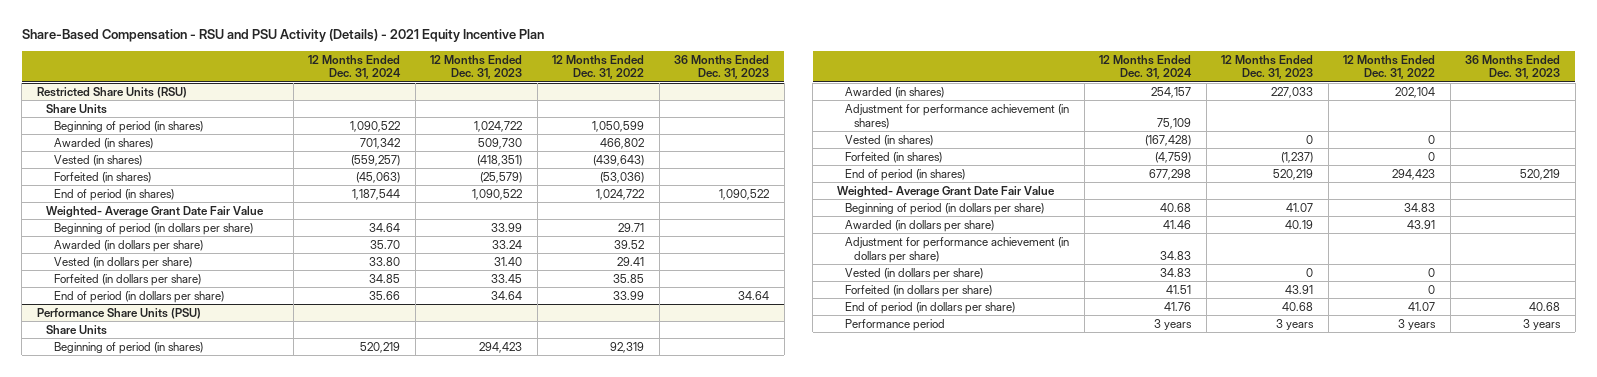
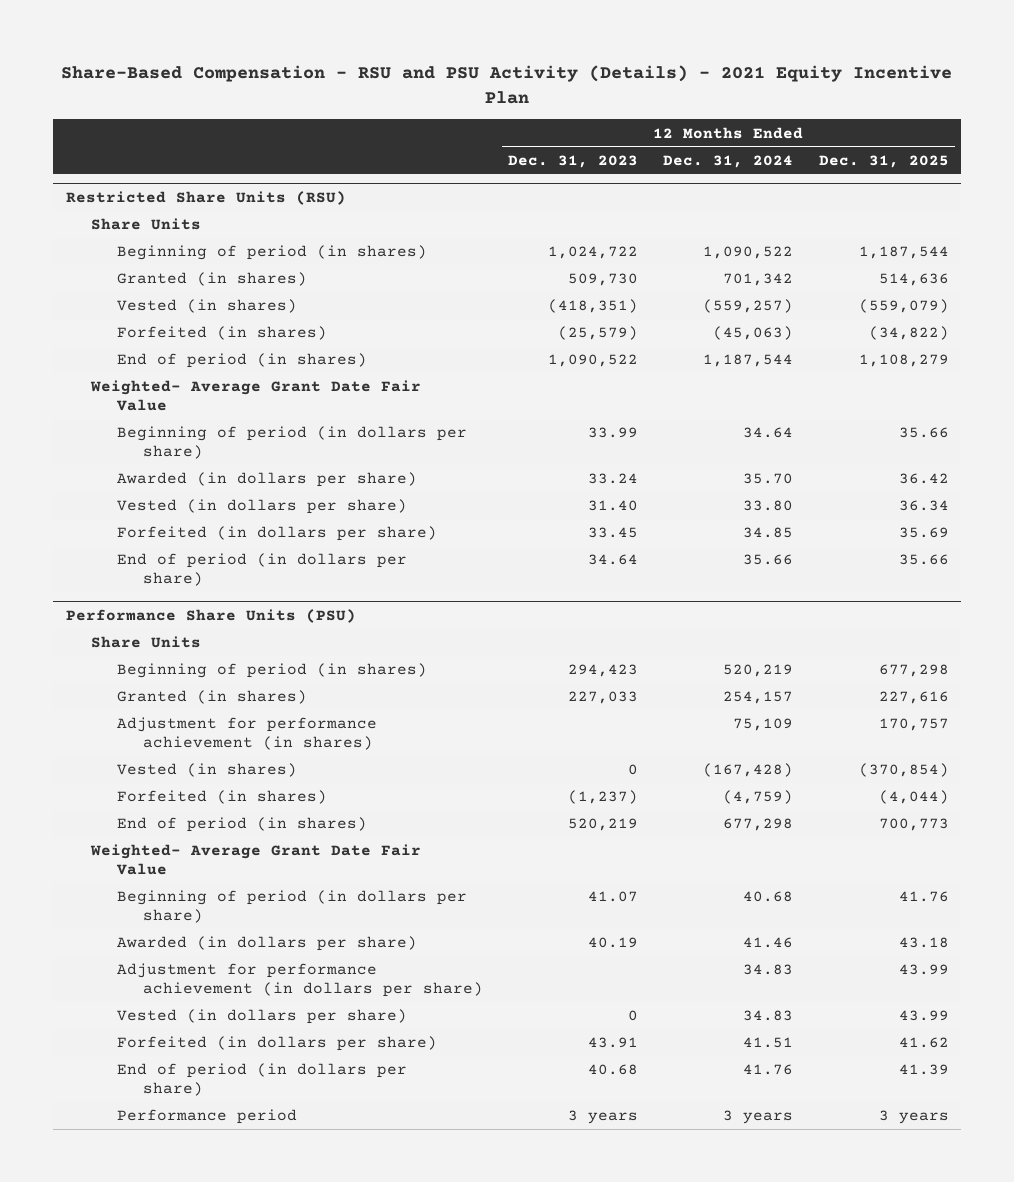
- | 12 Months Ended Dec. 31, 2024 | 12 Months Ended Dec. 31, 2023 | 12 Months Ended Dec. 31, 2022 | 36 Months Ended Dec. 31, 2023
+ | 12 Months Ended Dec. 31, 2023 | 12 Months Ended Dec. 31, 2024 | 12 Months Ended Dec. 31, 2025
@ Restricted Share Units (RSU)
- Awarded (in shares) | 701,342 | 509,730 | 466,802 |
+ Granted (in shares) | 509,730 | 701,342 | 514,636
@ Performance Share Units (PSU)
- Awarded (in shares) | 254,157 | 227,033 | 202,104 |
+ Granted (in shares) | 227,033 | 254,157 | 227,616

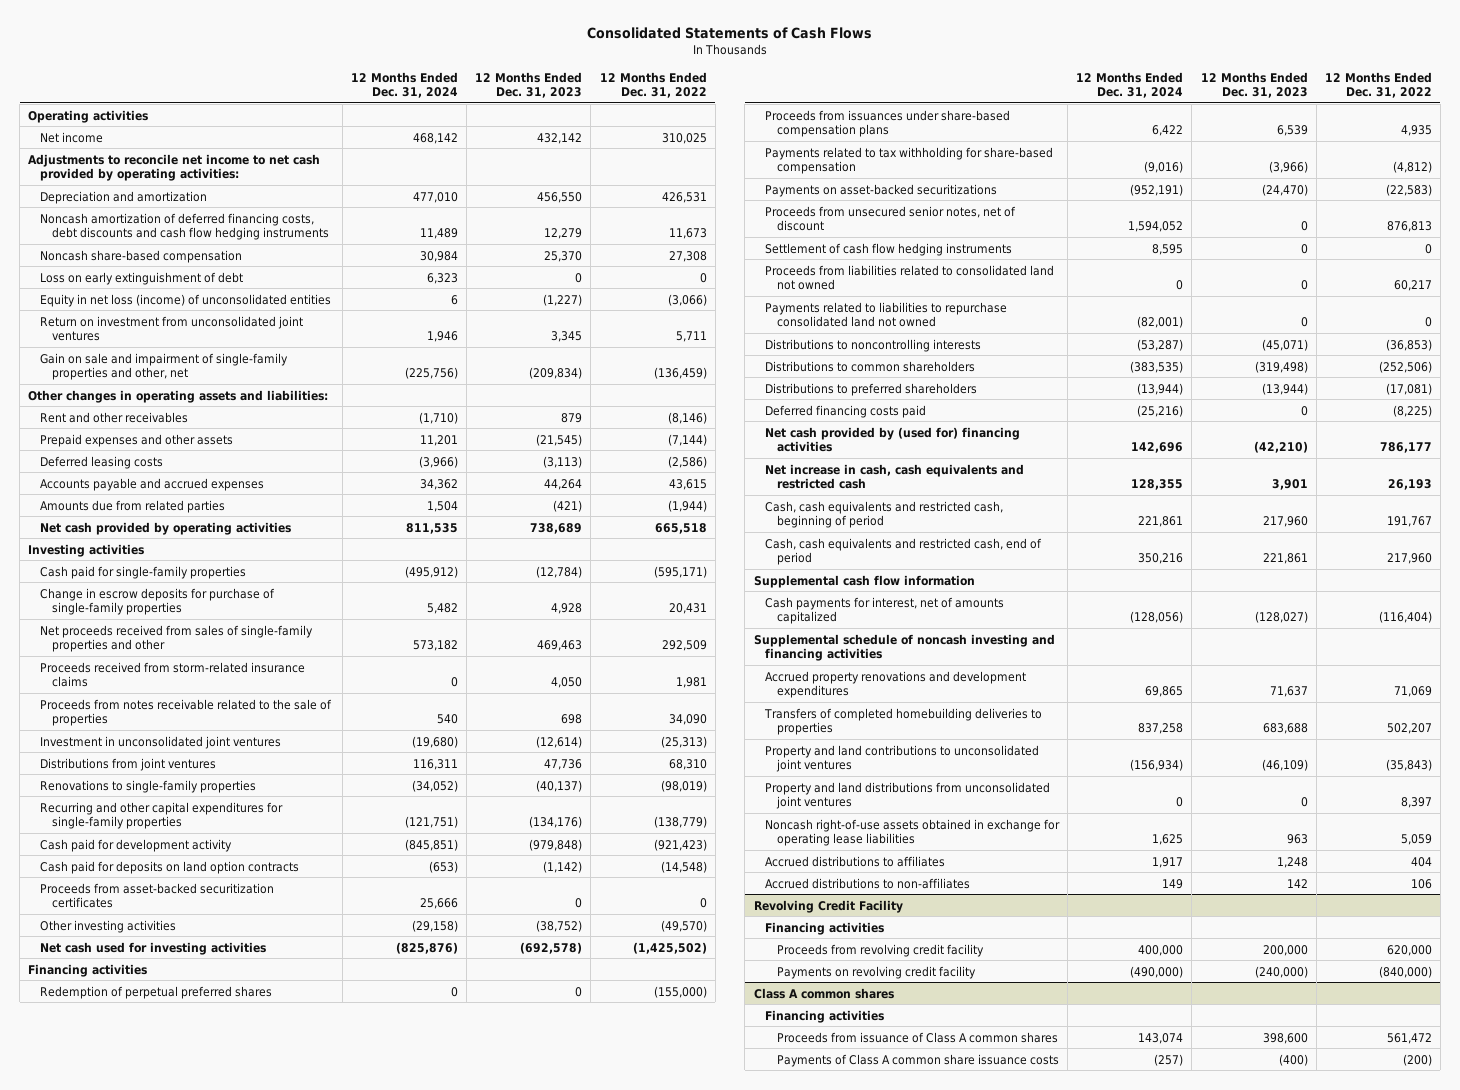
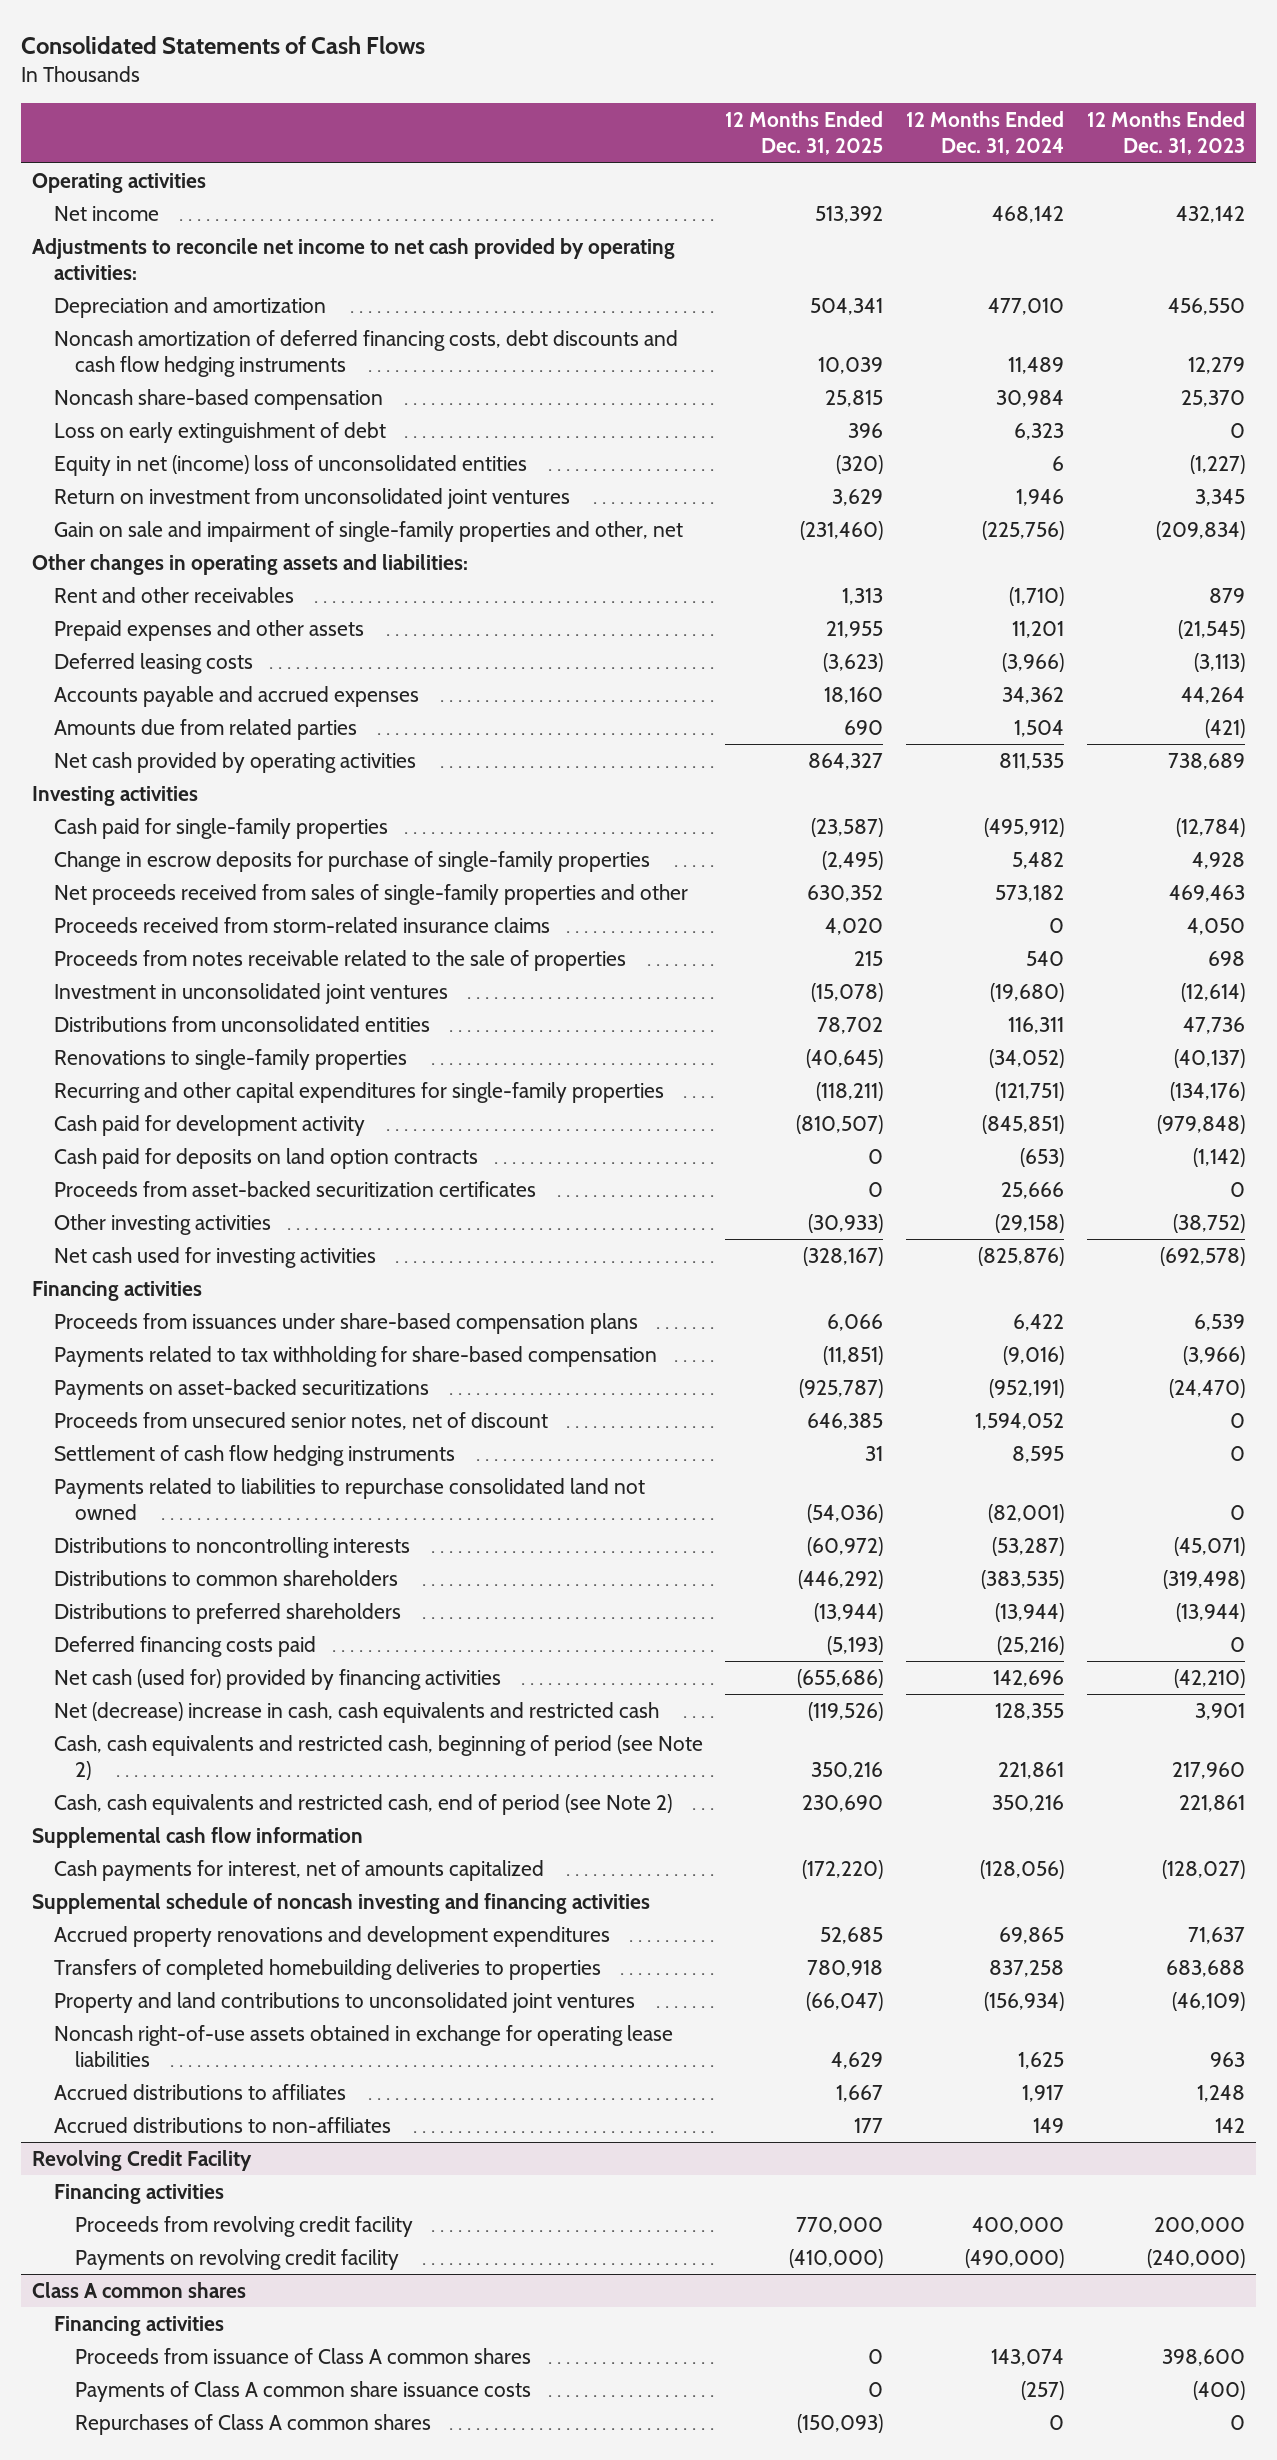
- | 12 Months Ended Dec. 31, 2024 | 12 Months Ended Dec. 31, 2023 | 12 Months Ended Dec. 31, 2022
+ | 12 Months Ended Dec. 31, 2025 | 12 Months Ended Dec. 31, 2024 | 12 Months Ended Dec. 31, 2023
- Equity in net loss (income) of unconsolidated entities | 6 | (1,227) | (3,066)
+ Equity in net (income) loss of unconsolidated entities | (320) | 6 | (1,227)
- Distributions from joint ventures | 116,311 | 47,736 | 68,310
+ Distributions from unconsolidated entities | 78,702 | 116,311 | 47,736
- Redemption of perpetual preferred shares | 0 | 0 | (155,000)
- Proceeds from liabilities related to consolidated land not owned | 0 | 0 | 60,217
- Net cash provided by (used for) financing activities | 142,696 | (42,210) | 786,177
- Net increase in cash, cash equivalents and restricted cash | 128,355 | 3,901 | 26,193
- Cash, cash equivalents and restricted cash, beginning of period | 221,861 | 217,960 | 191,767
- Cash, cash equivalents and restricted cash, end of period | 350,216 | 221,861 | 217,960
+ Net cash (used for) provided by financing activities | (655,686) | 142,696 | (42,210)
+ Net (decrease) increase in cash, cash equivalents and restricted cash | (119,526) | 128,355 | 3,901
+ Cash, cash equivalents and restricted cash, beginning of period (see Note 2) | 350,216 | 221,861 | 217,960
+ Cash, cash equivalents and restricted cash, end of period (see Note 2) | 230,690 | 350,216 | 221,861
- Property and land distributions from unconsolidated joint ventures | 0 | 0 | 8,397
@ Class A common shares
+ Repurchases of Class A common shares | (150,093) | 0 | 0

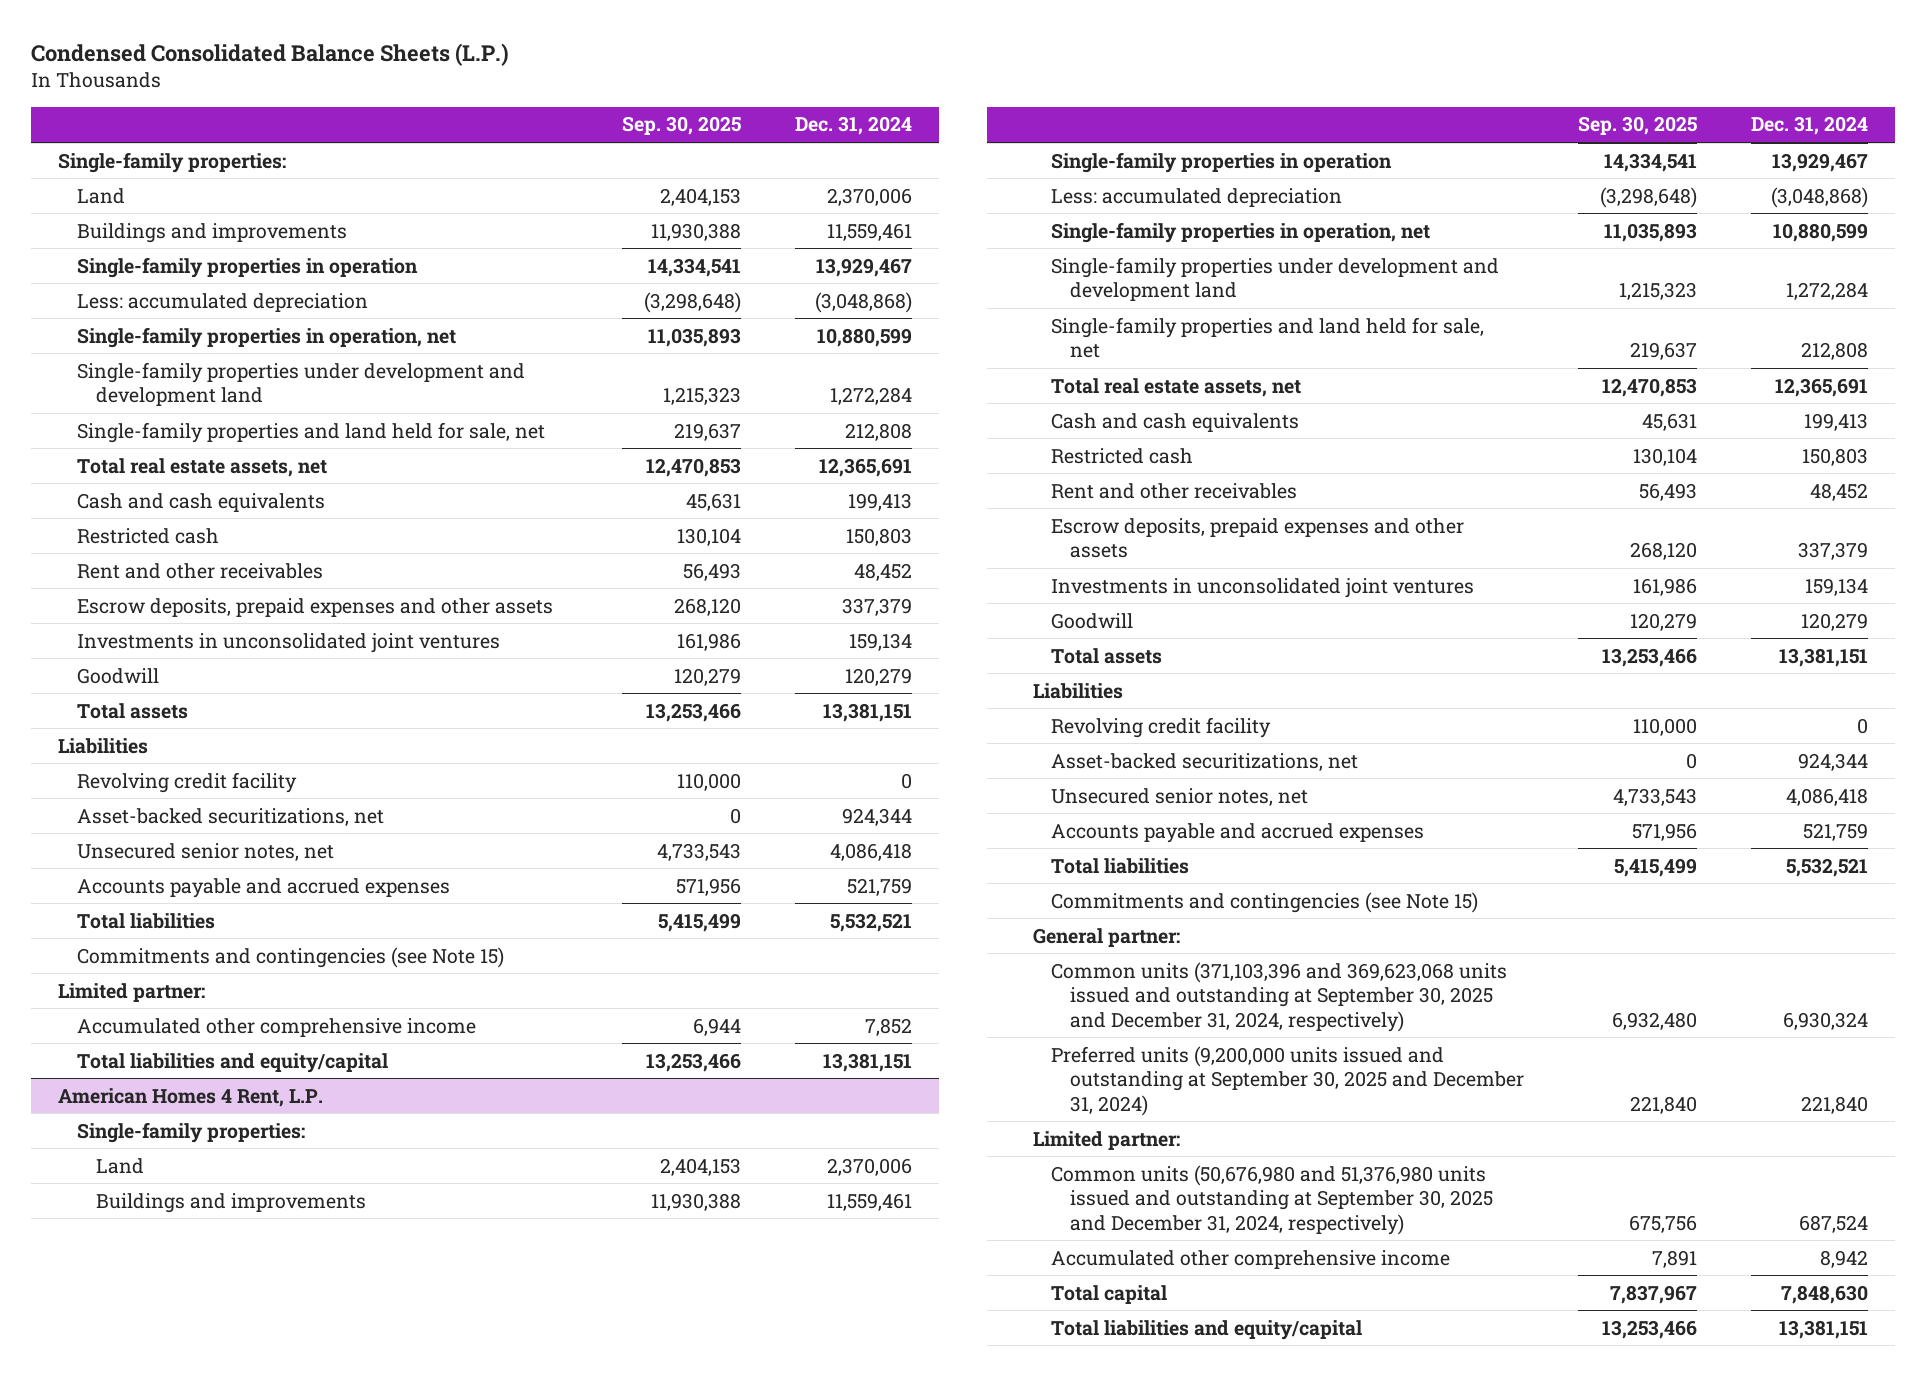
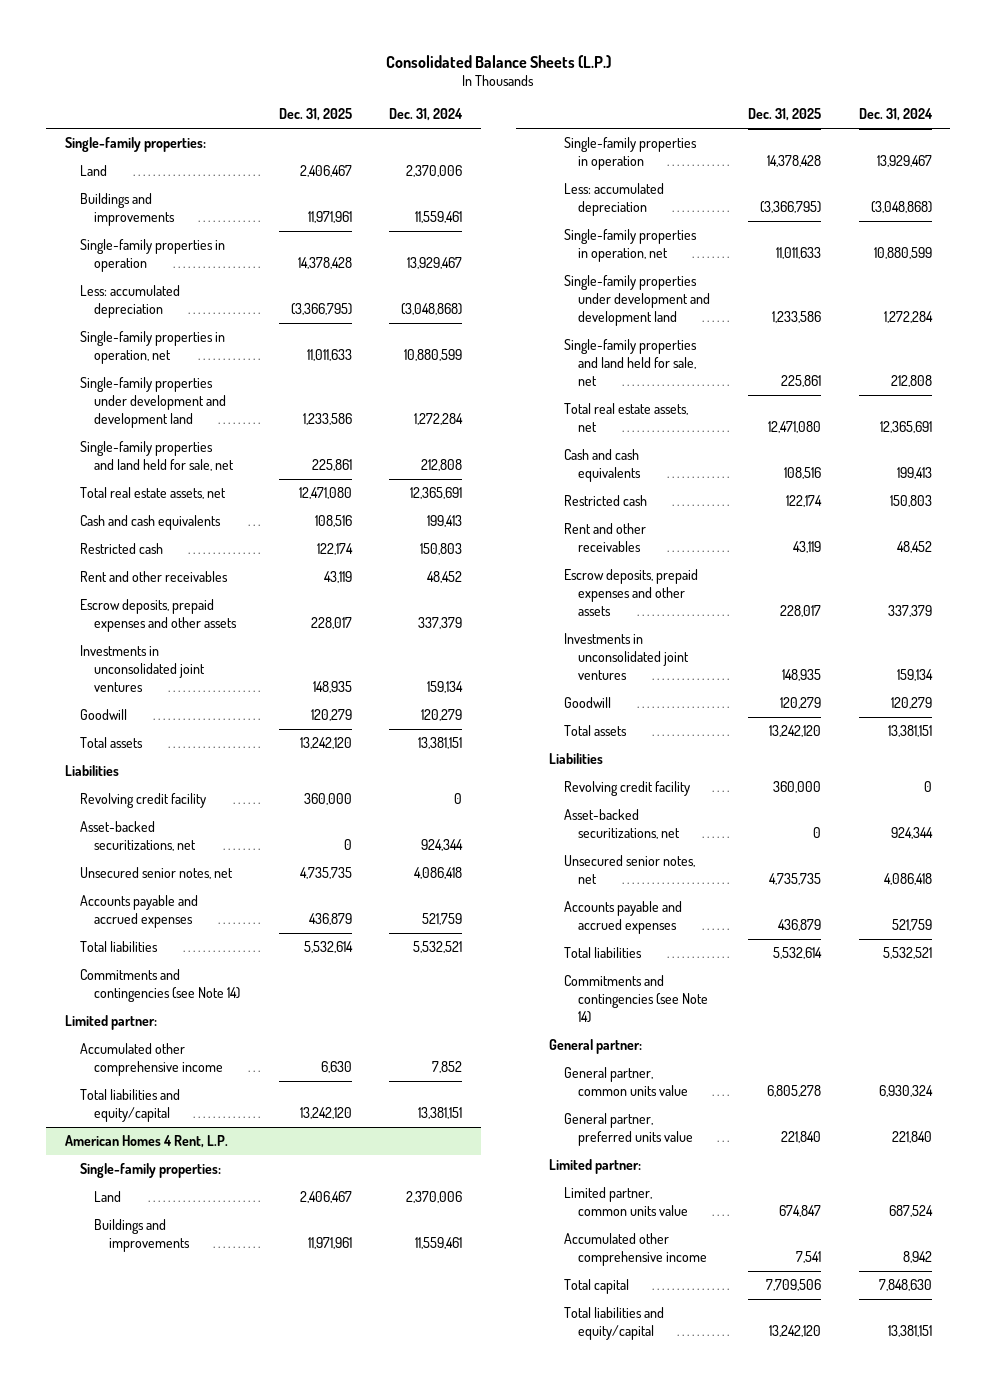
- Condensed Consolidated Balance Sheets (L.P.)
+ Consolidated Balance Sheets (L.P.)
- | Sep. 30, 2025 | Dec. 31, 2024
+ | Dec. 31, 2025 | Dec. 31, 2024
- Commitments and contingencies (see Note 15)
+ Commitments and contingencies (see Note 14)
@ American Homes 4 Rent, L.P.
- Commitments and contingencies (see Note 15)
+ Commitments and contingencies (see Note 14)
- Common units (371,103,396 and 369,623,068 units issued and outstanding at September 30, 2025 and December 31, 2024, respectively) | 6,932,480 | 6,930,324
- Preferred units (9,200,000 units issued and outstanding at September 30, 2025 and December 31, 2024) | 221,840 | 221,840
+ General partner, common units value | 6,805,278 | 6,930,324
+ General partner, preferred units value | 221,840 | 221,840
- Common units (50,676,980 and 51,376,980 units issued and outstanding at September 30, 2025 and December 31, 2024, respectively) | 675,756 | 687,524
+ Limited partner, common units value | 674,847 | 687,524

